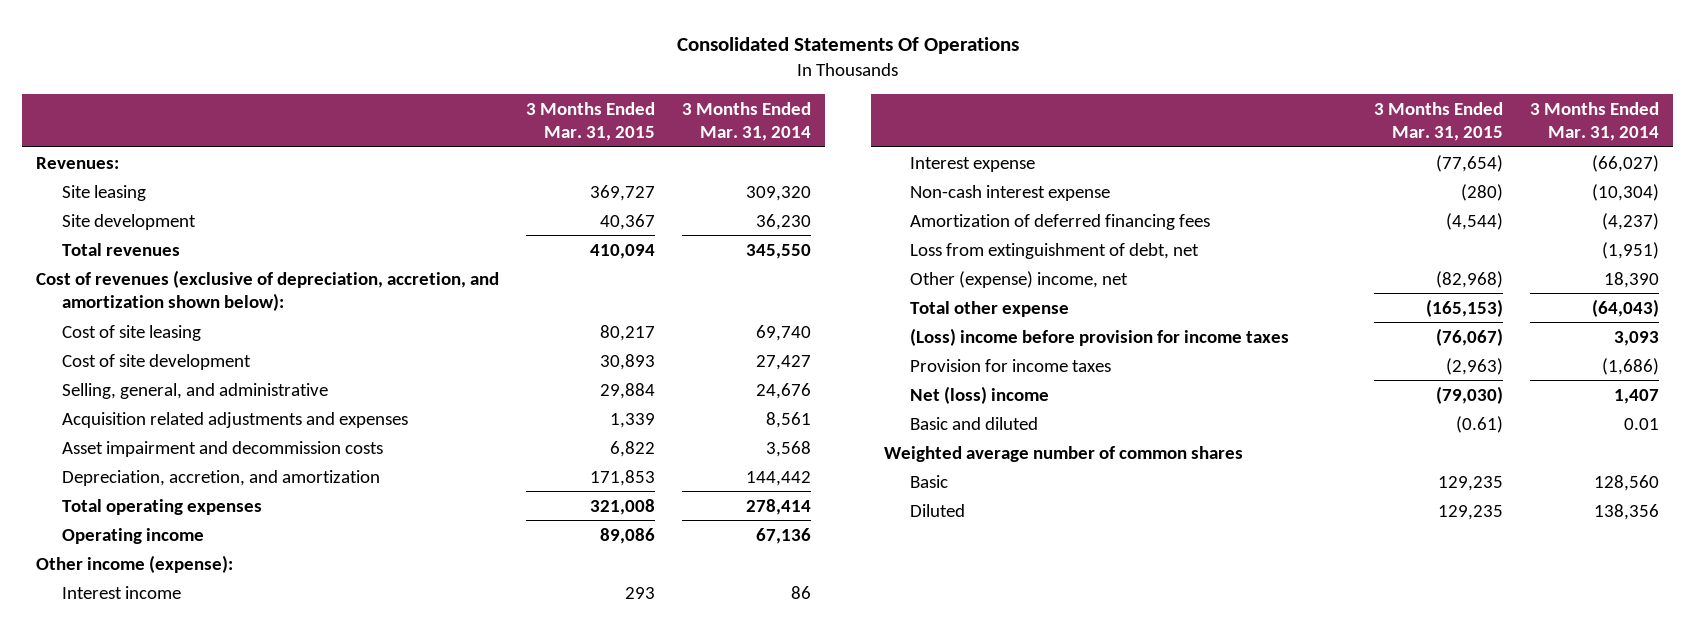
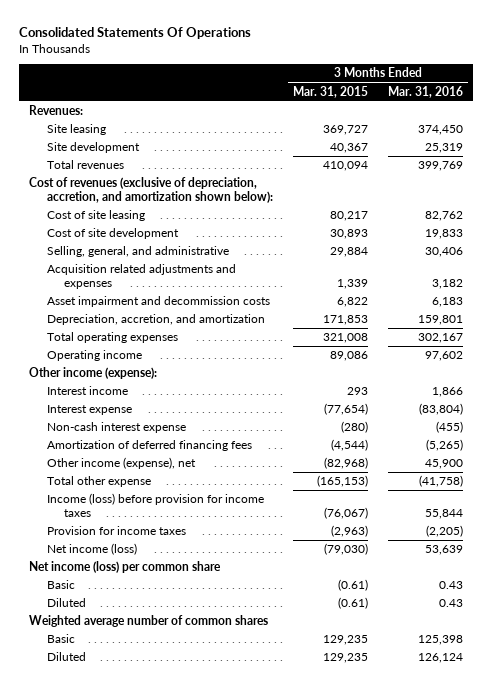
- | 3 Months Ended Mar. 31, 2015 | 3 Months Ended Mar. 31, 2014
+ | 3 Months Ended Mar. 31, 2015 | 3 Months Ended Mar. 31, 2016
- Loss from extinguishment of debt, net | | (1,951)
- Other (expense) income, net | (82,968) | 18,390
+ Other income (expense), net | (82,968) | 45,900
- (Loss) income before provision for income taxes | (76,067) | 3,093
+ Income (loss) before provision for income taxes | (76,067) | 55,844
- Net (loss) income | (79,030) | 1,407
- Basic and diluted | (0.61) | 0.01
+ Net income (loss) | (79,030) | 53,639
+ Net income (loss) per common share
+ Basic | (0.61) | 0.43
+ Diluted | (0.61) | 0.43

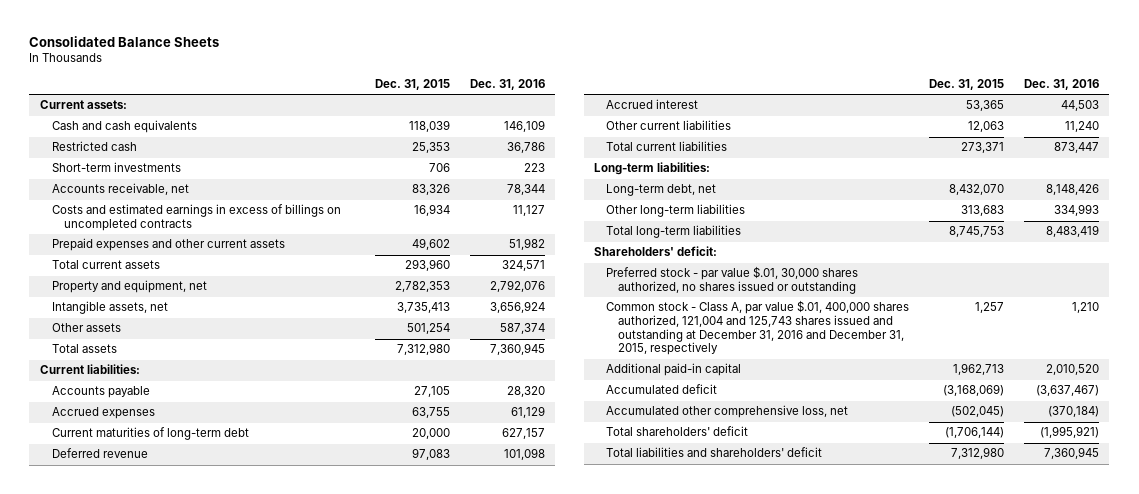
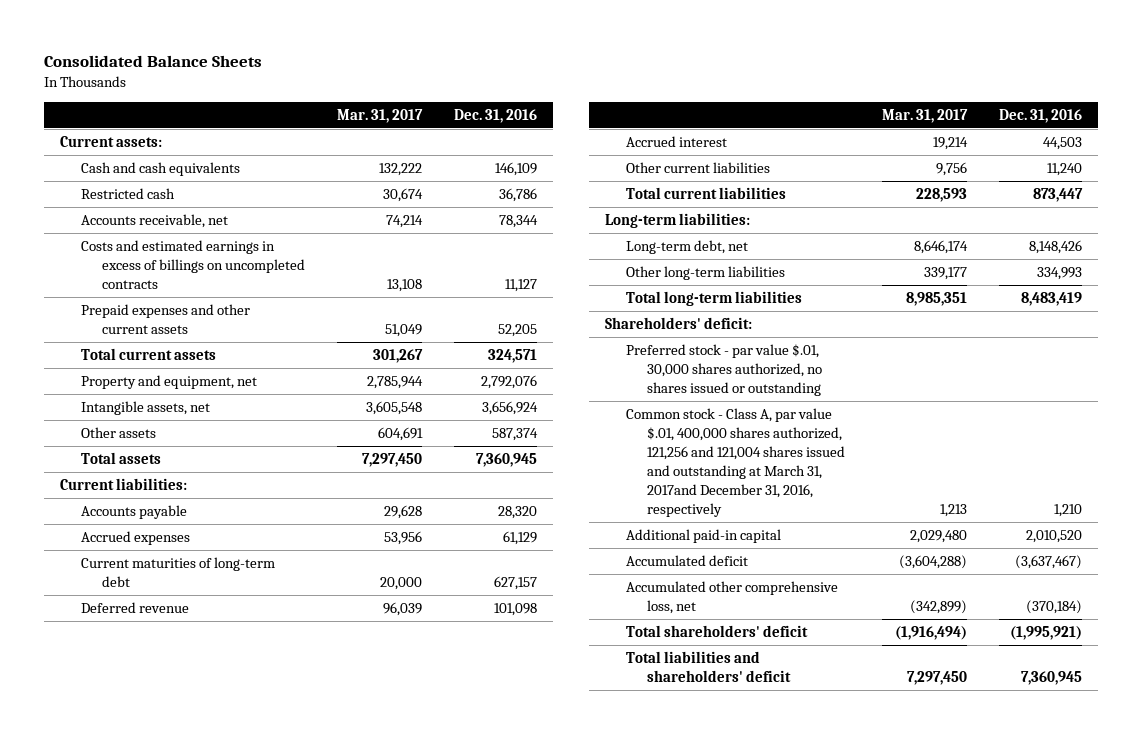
- | Dec. 31, 2015 | Dec. 31, 2016
+ | Mar. 31, 2017 | Dec. 31, 2016
- Short-term investments | 706 | 223
- Prepaid expenses and other current assets | 49,602 | 51,982
+ Prepaid expenses and other current assets | 51,049 | 52,205
- Common stock - Class A, par value $.01, 400,000 shares authorized, 121,004 and 125,743 shares issued and outstanding at December 31, 2016 and December 31, 2015, respectively | 1,257 | 1,210
+ Common stock - Class A, par value $.01, 400,000 shares authorized, 121,256 and 121,004 shares issued and outstanding at March 31, 2017and December 31, 2016, respectively | 1,213 | 1,210

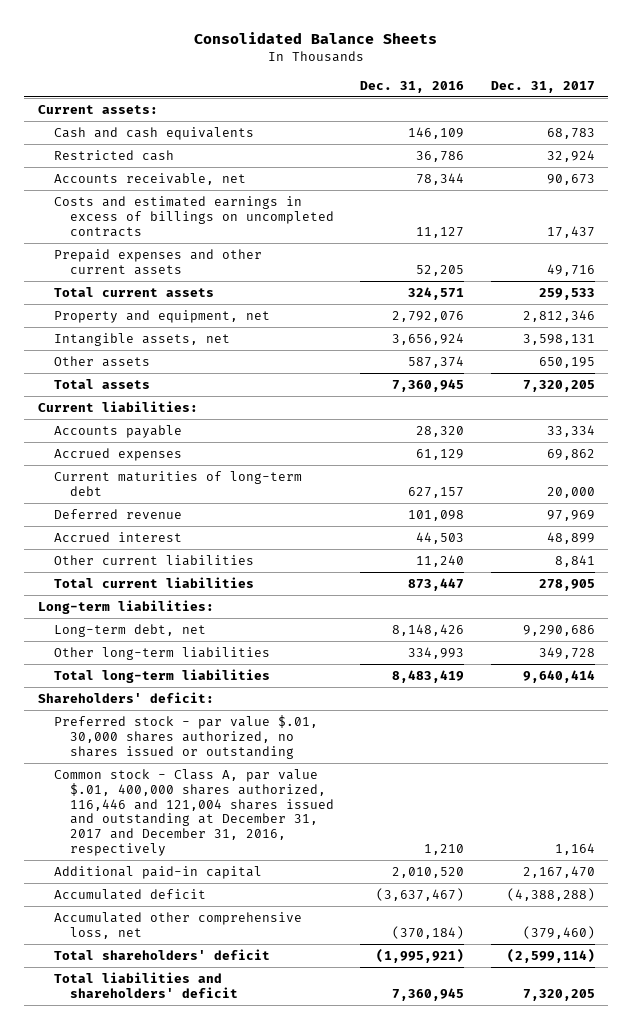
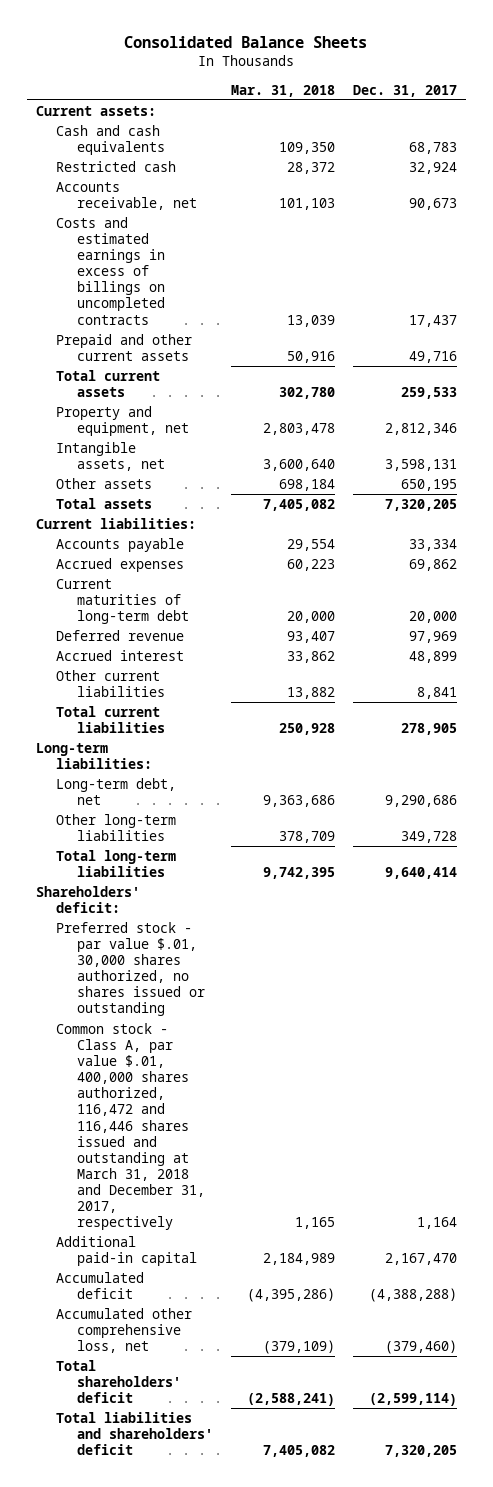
- | Dec. 31, 2016 | Dec. 31, 2017
+ | Mar. 31, 2018 | Dec. 31, 2017
- Prepaid expenses and other current assets | 52,205 | 49,716
+ Prepaid and other current assets | 50,916 | 49,716
- Common stock - Class A, par value $.01, 400,000 shares authorized, 116,446 and 121,004 shares issued and outstanding at December 31, 2017 and December 31, 2016, respectively | 1,210 | 1,164
+ Common stock - Class A, par value $.01, 400,000 shares authorized, 116,472 and 116,446 shares issued and outstanding at March 31, 2018 and December 31, 2017, respectively | 1,165 | 1,164

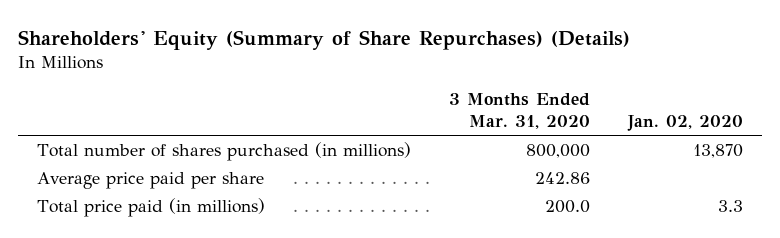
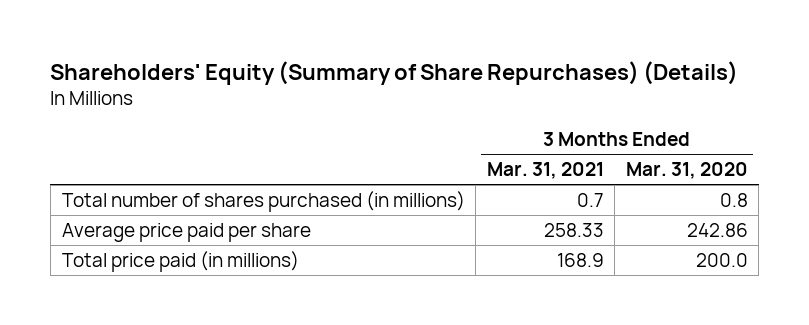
- | 3 Months Ended Mar. 31, 2020 | Jan. 02, 2020
+ | 3 Months Ended Mar. 31, 2021 | 3 Months Ended Mar. 31, 2020
- Total number of shares purchased (in millions) | 800,000 | 13,870
+ Total number of shares purchased (in millions) | 0.7 | 0.8

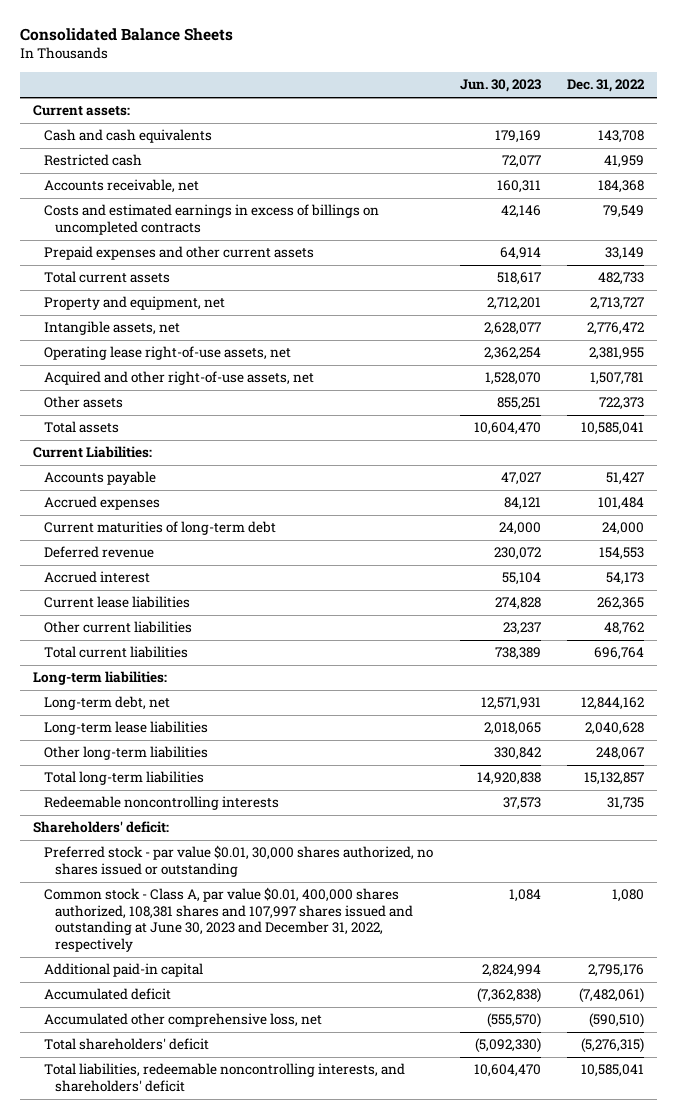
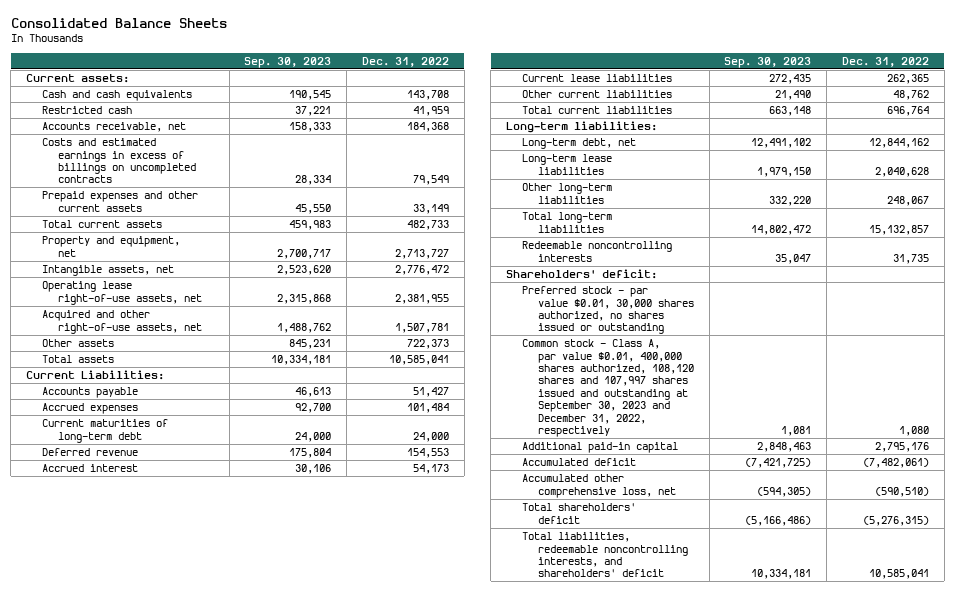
- | Jun. 30, 2023 | Dec. 31, 2022
+ | Sep. 30, 2023 | Dec. 31, 2022
- Common stock - Class A, par value $0.01, 400,000 shares authorized, 108,381 shares and 107,997 shares issued and outstanding at June 30, 2023 and December 31, 2022, respectively | 1,084 | 1,080
+ Common stock - Class A, par value $0.01, 400,000 shares authorized, 108,120 shares and 107,997 shares issued and outstanding at September 30, 2023 and December 31, 2022, respectively | 1,081 | 1,080

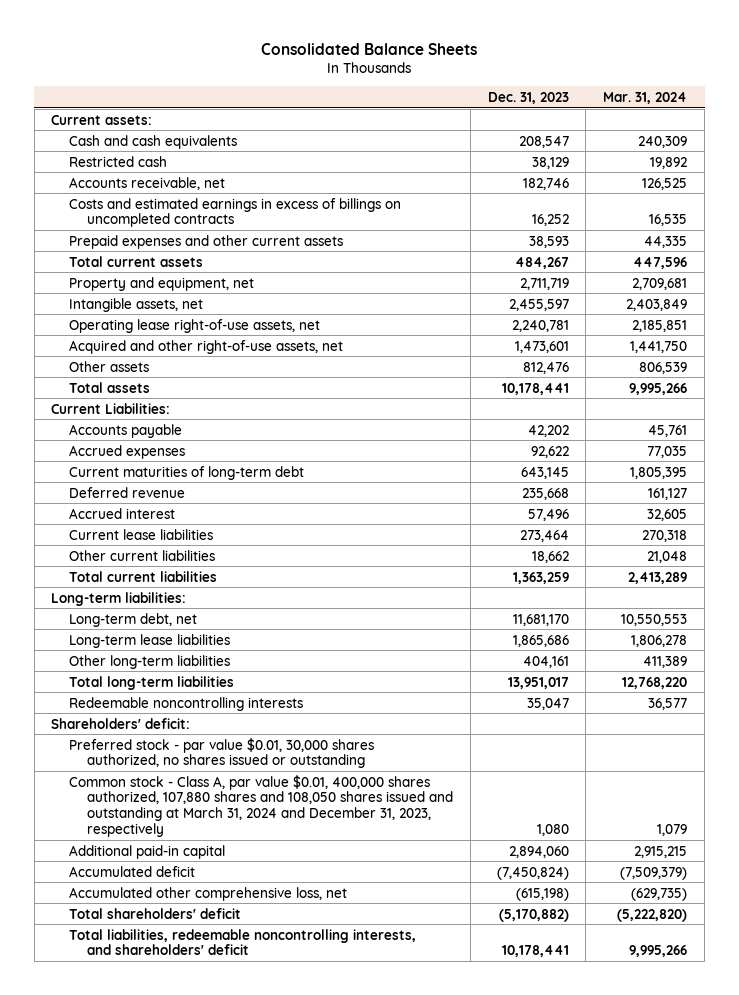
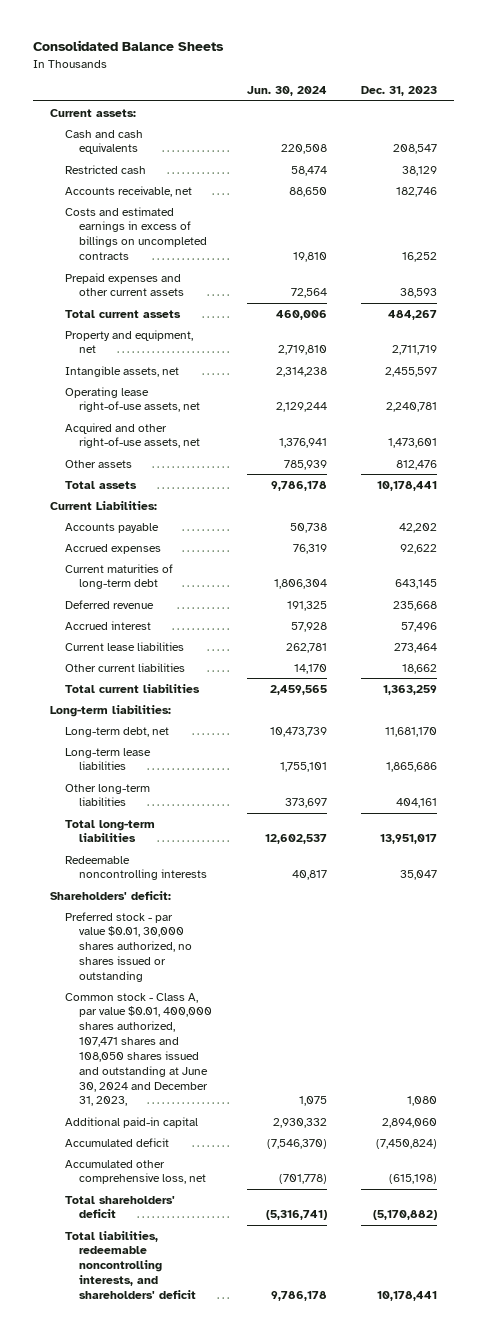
- | Dec. 31, 2023 | Mar. 31, 2024
+ | Jun. 30, 2024 | Dec. 31, 2023
- Common stock - Class A, par value $0.01, 400,000 shares authorized, 107,880 shares and 108,050 shares issued and outstanding at March 31, 2024 and December 31, 2023, respectively | 1,080 | 1,079
+ Common stock - Class A, par value $0.01, 400,000 shares authorized, 107,471 shares and 108,050 shares issued and outstanding at June 30, 2024 and December 31, 2023, | 1,075 | 1,080

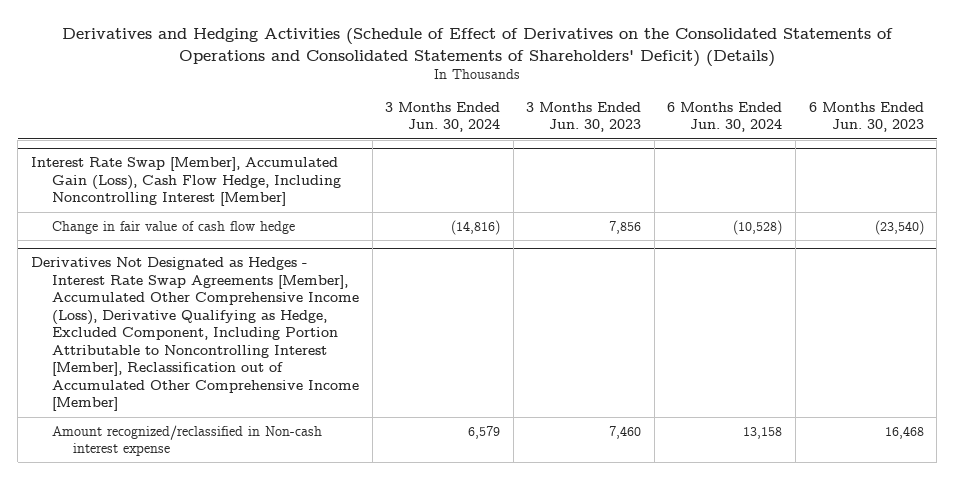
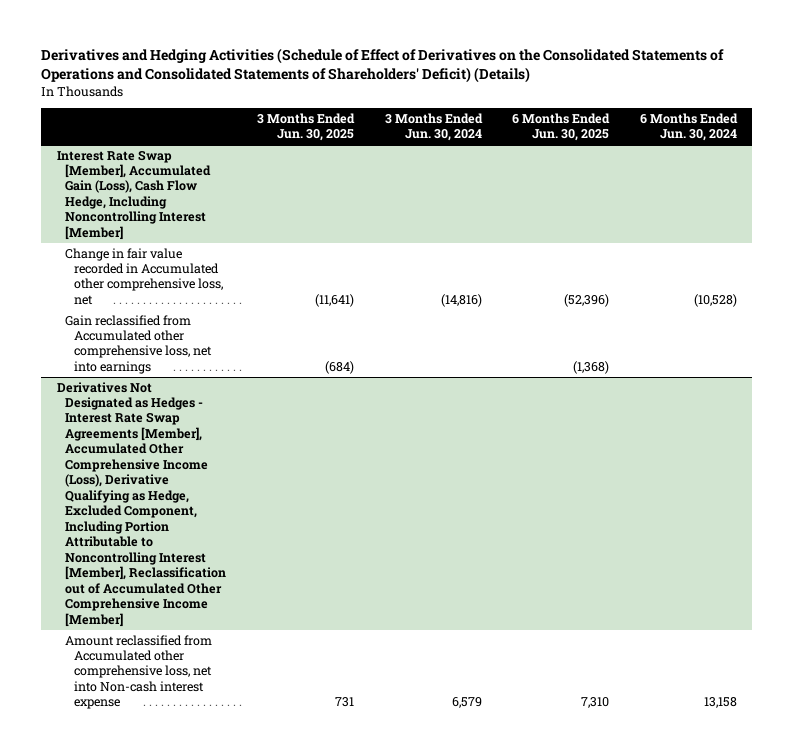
- | 3 Months Ended Jun. 30, 2024 | 3 Months Ended Jun. 30, 2023 | 6 Months Ended Jun. 30, 2024 | 6 Months Ended Jun. 30, 2023
+ | 3 Months Ended Jun. 30, 2025 | 3 Months Ended Jun. 30, 2024 | 6 Months Ended Jun. 30, 2025 | 6 Months Ended Jun. 30, 2024
@ Interest Rate Swap [Member], Accumulated Gain (Loss), Cash Flow Hedge, Including Noncontrolling Interest [Member]
- Change in fair value of cash flow hedge | (14,816) | 7,856 | (10,528) | (23,540)
+ Change in fair value recorded in Accumulated other comprehensive loss, net | (11,641) | (14,816) | (52,396) | (10,528)
+ Gain reclassified from Accumulated other comprehensive loss, net into earnings | (684) | | (1,368) |
@ Derivatives Not Designated as Hedges - Interest Rate Swap Agreements [Member], Accumulated Other Comprehensive Income (Loss), Derivative Qualifying as Hedge, Excluded Component, Including Portion Attributable to Noncontrolling Interest [Member], Reclassification out of Accumulated Other Comprehensive Income [Member]
- Amount recognized/reclassified in Non-cash interest expense | 6,579 | 7,460 | 13,158 | 16,468
+ Amount reclassified from Accumulated other comprehensive loss, net into Non-cash interest expense | 731 | 6,579 | 7,310 | 13,158

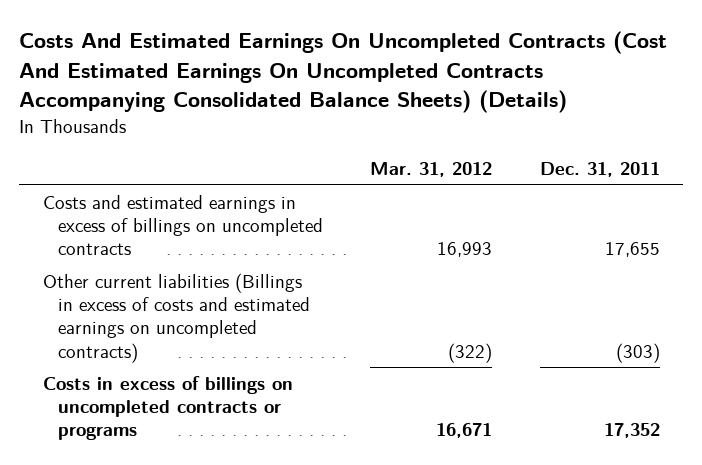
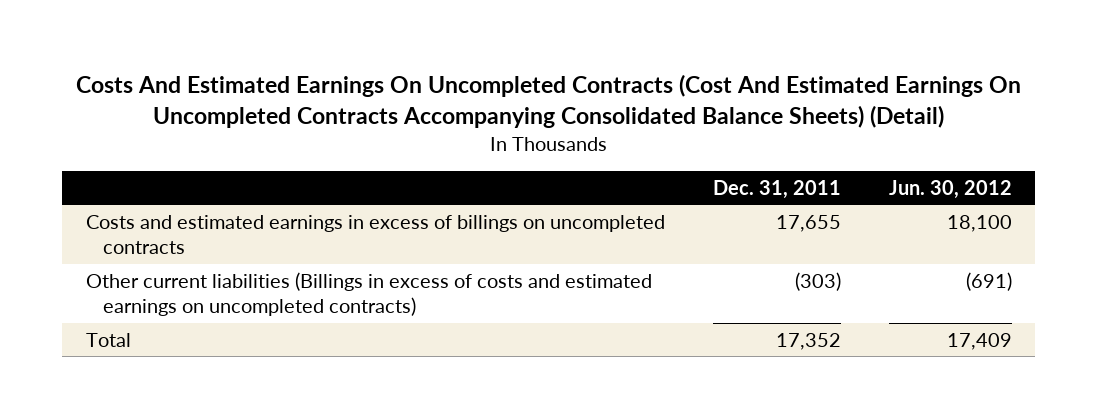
- Costs And Estimated Earnings On Uncompleted Contracts (Cost And Estimated Earnings On Uncompleted Contracts Accompanying Consolidated Balance Sheets) (Details)
+ Costs And Estimated Earnings On Uncompleted Contracts (Cost And Estimated Earnings On Uncompleted Contracts Accompanying Consolidated Balance Sheets) (Detail)
- | Mar. 31, 2012 | Dec. 31, 2011
+ | Dec. 31, 2011 | Jun. 30, 2012
- Costs in excess of billings on uncompleted contracts or programs | 16,671 | 17,352
+ Total | 17,352 | 17,409

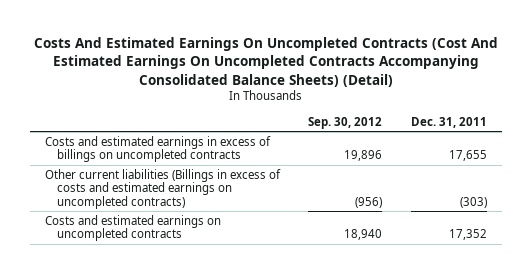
- | Dec. 31, 2011 | Jun. 30, 2012
+ | Sep. 30, 2012 | Dec. 31, 2011
- Total | 17,352 | 17,409
+ Costs and estimated earnings on uncompleted contracts | 18,940 | 17,352

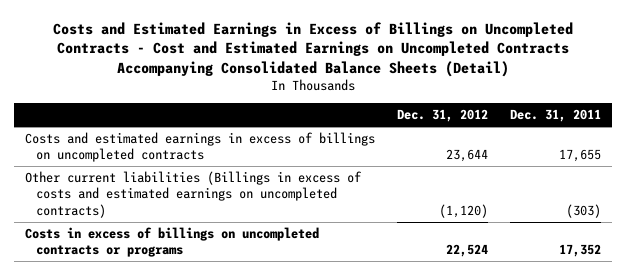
- Costs And Estimated Earnings On Uncompleted Contracts (Cost And Estimated Earnings On Uncompleted Contracts Accompanying Consolidated Balance Sheets) (Detail)
+ Costs and Estimated Earnings in Excess of Billings on Uncompleted Contracts - Cost and Estimated Earnings on Uncompleted Contracts Accompanying Consolidated Balance Sheets (Detail)
- | Sep. 30, 2012 | Dec. 31, 2011
+ | Dec. 31, 2012 | Dec. 31, 2011
- Costs and estimated earnings on uncompleted contracts | 18,940 | 17,352
+ Costs in excess of billings on uncompleted contracts or programs | 22,524 | 17,352

